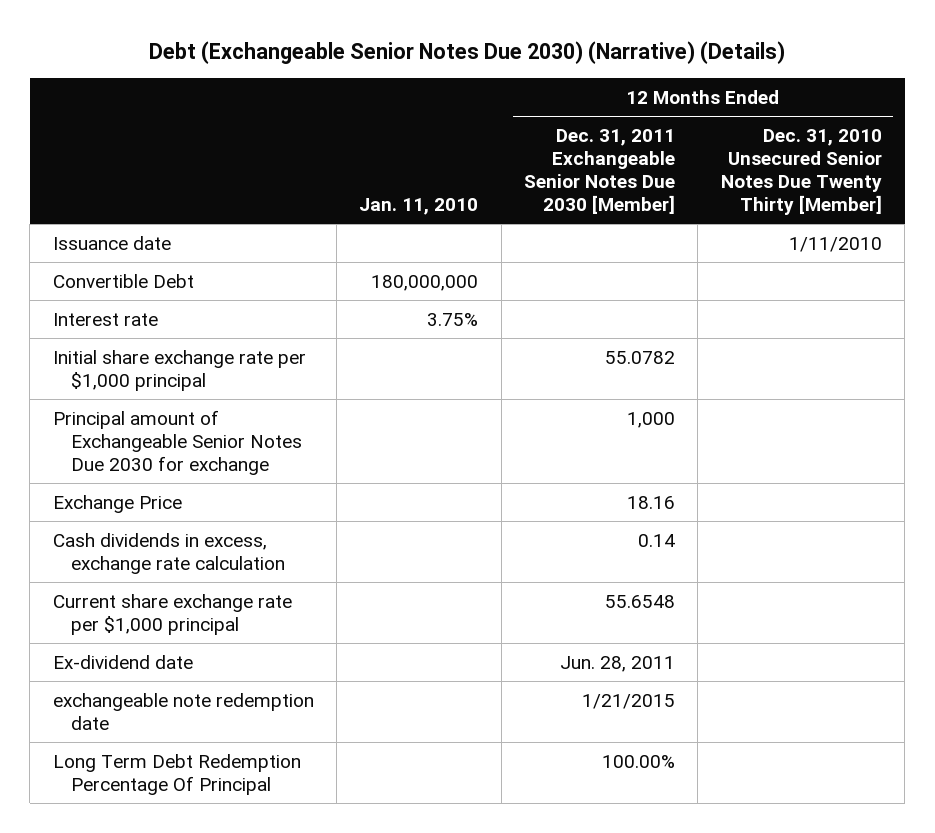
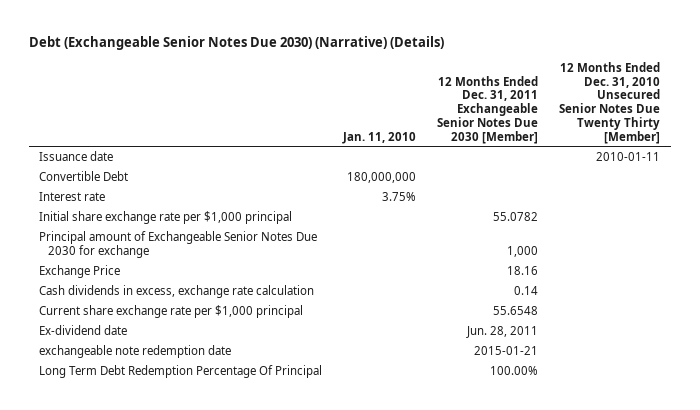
- Issuance date | | | 1/11/2010
+ Issuance date | | | 2010-01-11
- exchangeable note redemption date | | 1/21/2015 |
+ exchangeable note redemption date | | 2015-01-21 |

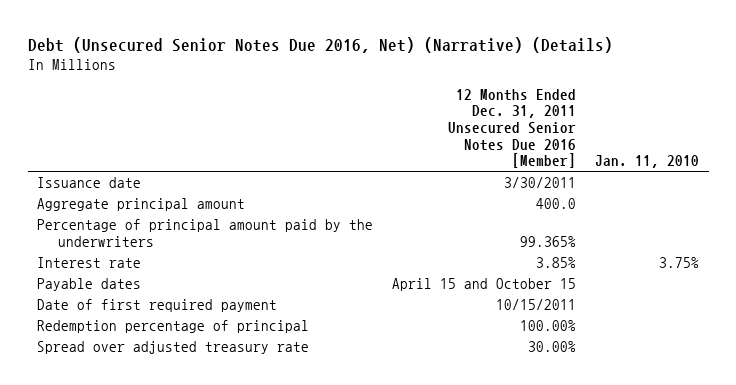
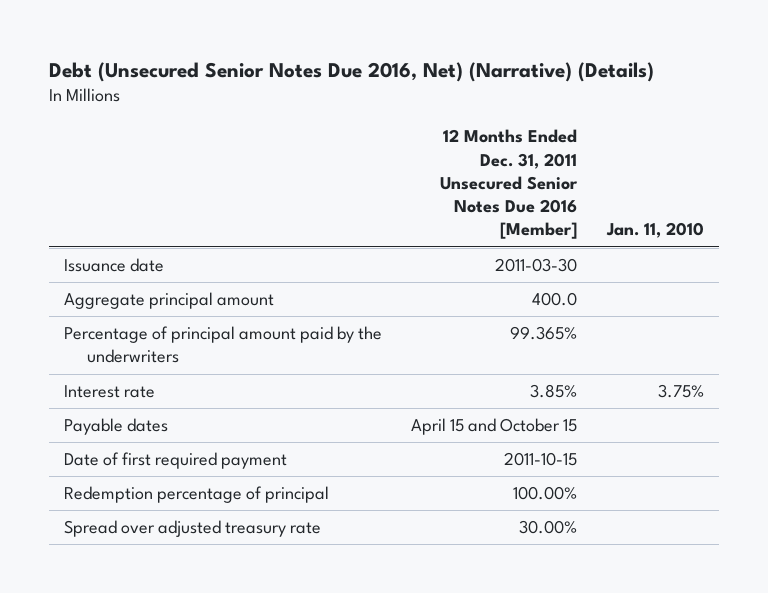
- Issuance date | 3/30/2011 |
+ Issuance date | 2011-03-30 |
- Date of first required payment | 10/15/2011 |
+ Date of first required payment | 2011-10-15 |

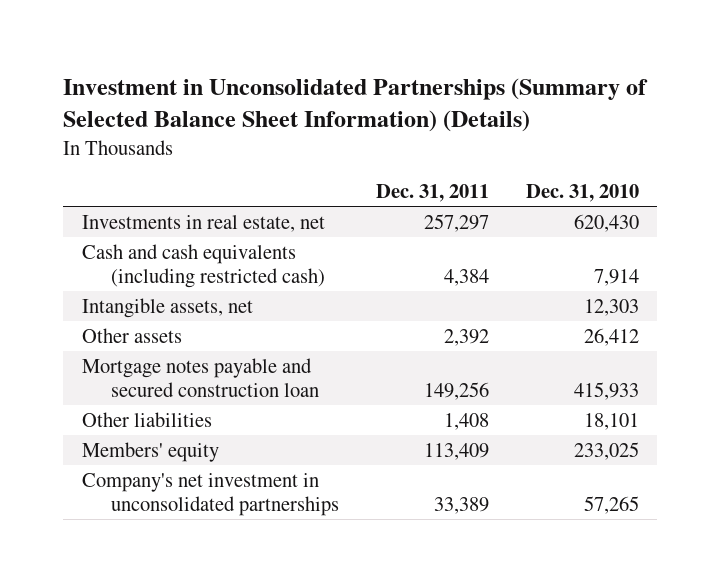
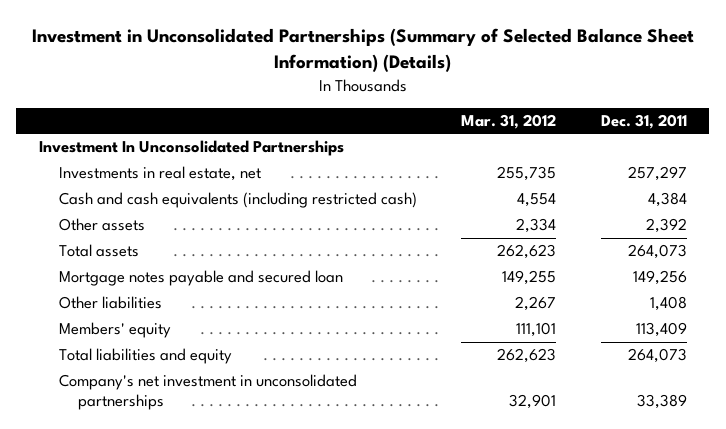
- | Dec. 31, 2011 | Dec. 31, 2010
+ | Mar. 31, 2012 | Dec. 31, 2011
+ Investment In Unconsolidated Partnerships
- Intangible assets, net | | 12,303
- Mortgage notes payable and secured construction loan | 149,256 | 415,933
+ Total assets | 262,623 | 264,073
+ Mortgage notes payable and secured loan | 149,255 | 149,256
+ Total liabilities and equity | 262,623 | 264,073

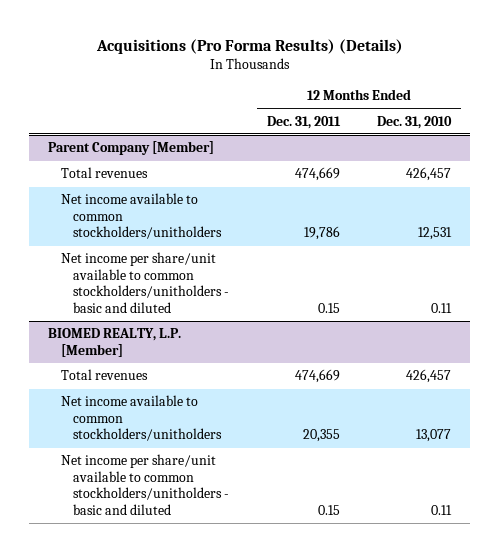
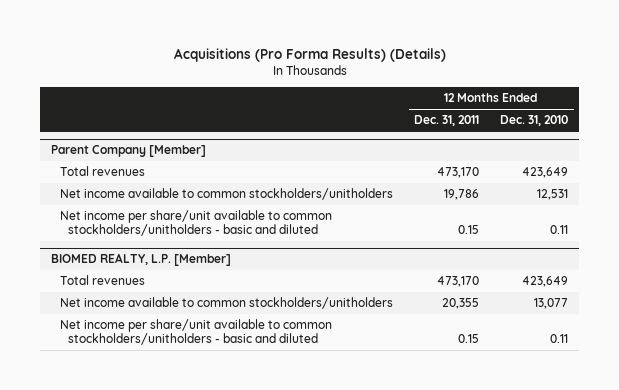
@ Parent Company [Member]
- Total revenues | 474,669 | 426,457
+ Total revenues | 473,170 | 423,649
@ BIOMED REALTY, L.P. [Member]
- Total revenues | 474,669 | 426,457
+ Total revenues | 473,170 | 423,649

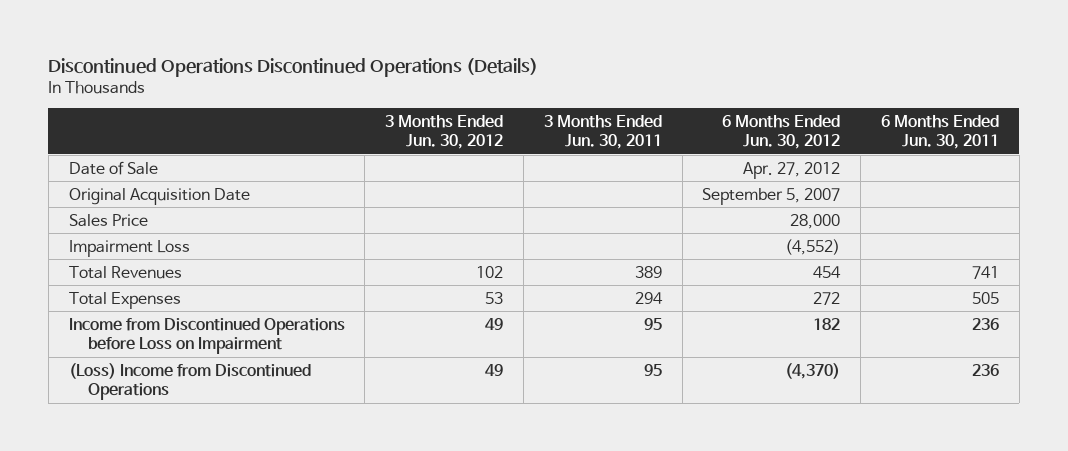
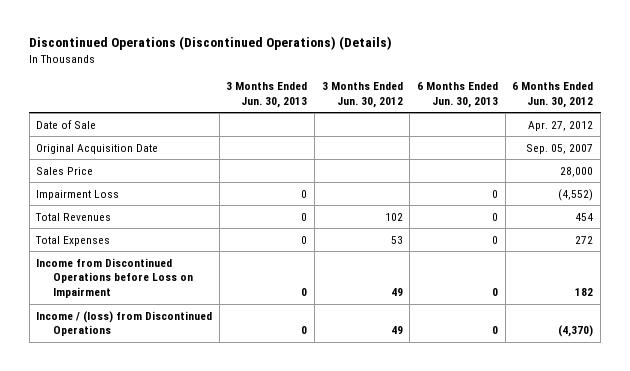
- Discontinued Operations Discontinued Operations (Details)
+ Discontinued Operations (Discontinued Operations) (Details)
- | 3 Months Ended Jun. 30, 2012 | 3 Months Ended Jun. 30, 2011 | 6 Months Ended Jun. 30, 2012 | 6 Months Ended Jun. 30, 2011
+ | 3 Months Ended Jun. 30, 2013 | 3 Months Ended Jun. 30, 2012 | 6 Months Ended Jun. 30, 2013 | 6 Months Ended Jun. 30, 2012
- Original Acquisition Date | | | September 5, 2007 |
+ Original Acquisition Date | | | | Sep. 05, 2007
- (Loss) Income from Discontinued Operations | 49 | 95 | (4,370) | 236
+ Income / (loss) from Discontinued Operations | 0 | 49 | 0 | (4,370)

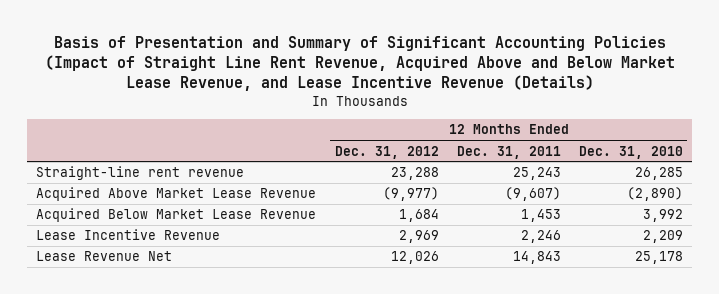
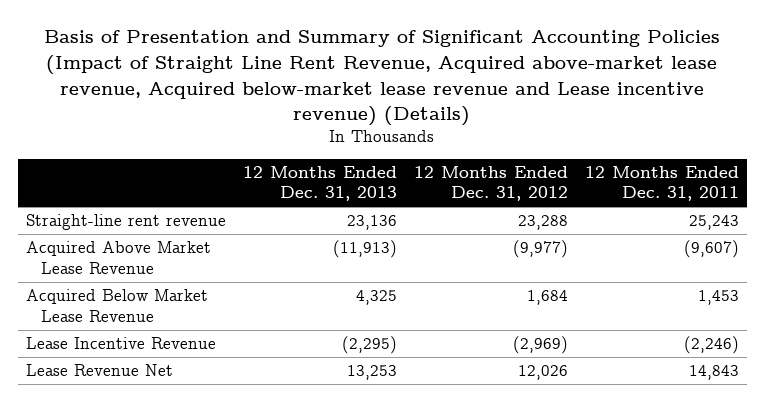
- Basis of Presentation and Summary of Significant Accounting Policies (Impact of Straight Line Rent Revenue, Acquired Above and Below Market Lease Revenue, and Lease Incentive Revenue (Details)
+ Basis of Presentation and Summary of Significant Accounting Policies (Impact of Straight Line Rent Revenue, Acquired above-market lease revenue, Acquired below-market lease revenue and Lease incentive revenue) (Details)
- | 12 Months Ended Dec. 31, 2012 | 12 Months Ended Dec. 31, 2011 | 12 Months Ended Dec. 31, 2010
+ | 12 Months Ended Dec. 31, 2013 | 12 Months Ended Dec. 31, 2012 | 12 Months Ended Dec. 31, 2011
- Lease Incentive Revenue | 2,969 | 2,246 | 2,209
+ Lease Incentive Revenue | (2,295) | (2,969) | (2,246)

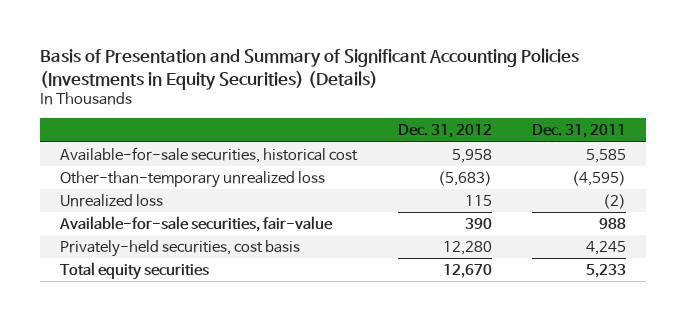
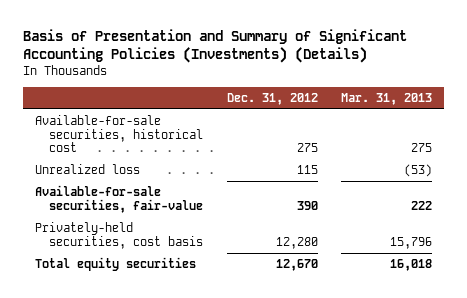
- Basis of Presentation and Summary of Significant Accounting Policies (Investments in Equity Securities) (Details)
+ Basis of Presentation and Summary of Significant Accounting Policies (Investments) (Details)
- | Dec. 31, 2012 | Dec. 31, 2011
+ | Dec. 31, 2012 | Mar. 31, 2013
- Available-for-sale securities, historical cost | 5,958 | 5,585
- Other-than-temporary unrealized loss | (5,683) | (4,595)
+ Available-for-sale securities, historical cost | 275 | 275

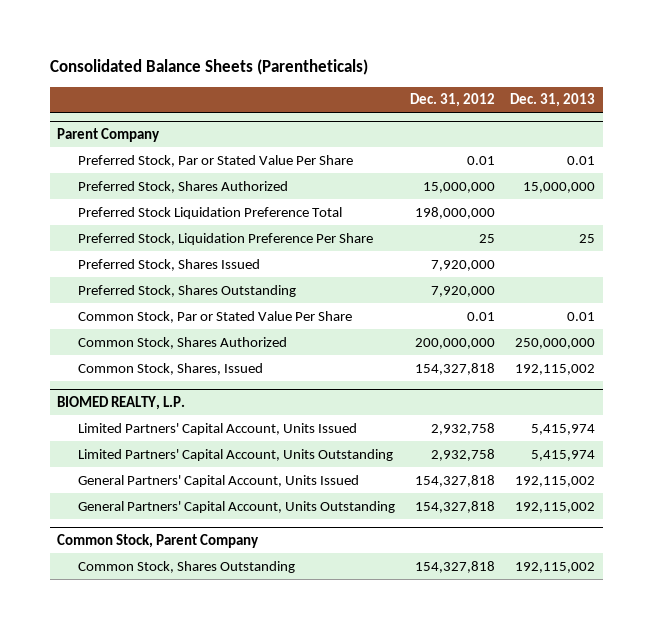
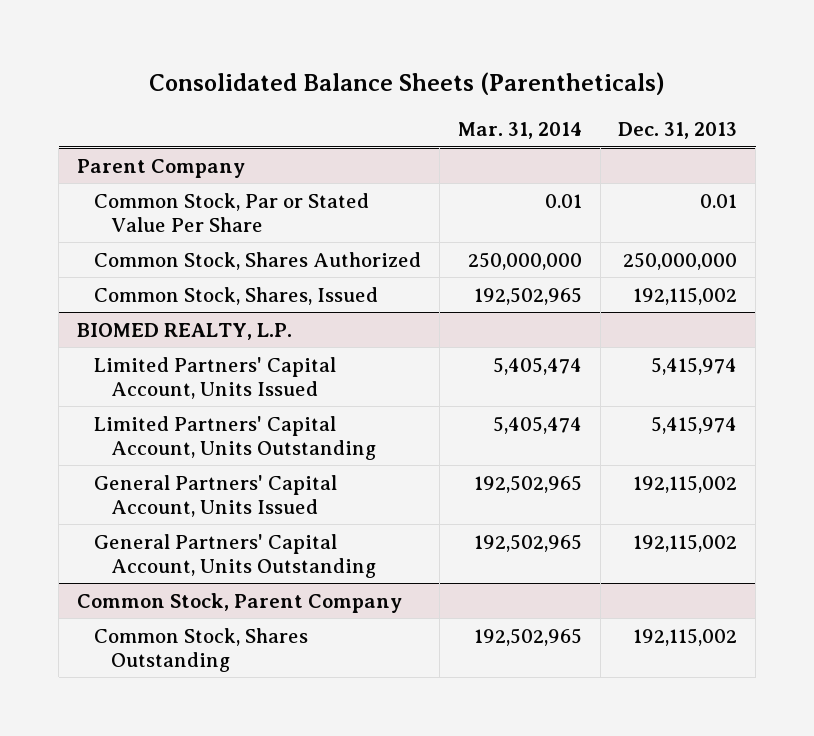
- | Dec. 31, 2012 | Dec. 31, 2013
+ | Mar. 31, 2014 | Dec. 31, 2013
@ Parent Company
- Preferred Stock, Par or Stated Value Per Share | 0.01 | 0.01
- Preferred Stock, Shares Authorized | 15,000,000 | 15,000,000
- Preferred Stock Liquidation Preference Total | 198,000,000 |
- Preferred Stock, Liquidation Preference Per Share | 25 | 25
- Preferred Stock, Shares Issued | 7,920,000 |
- Preferred Stock, Shares Outstanding | 7,920,000 |

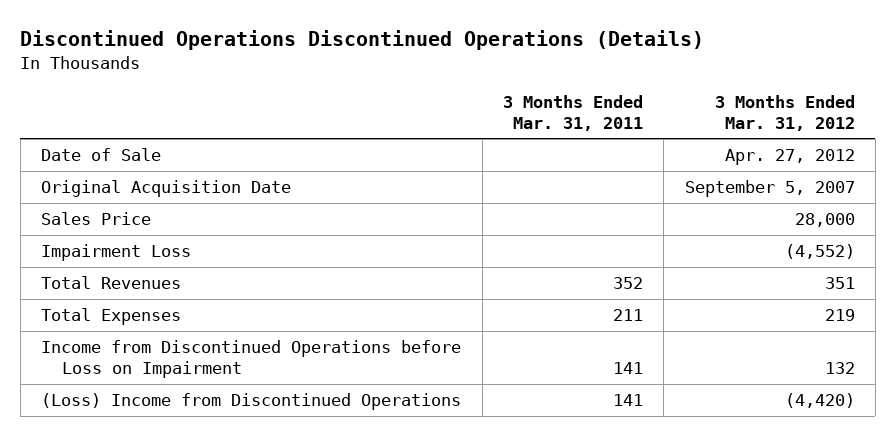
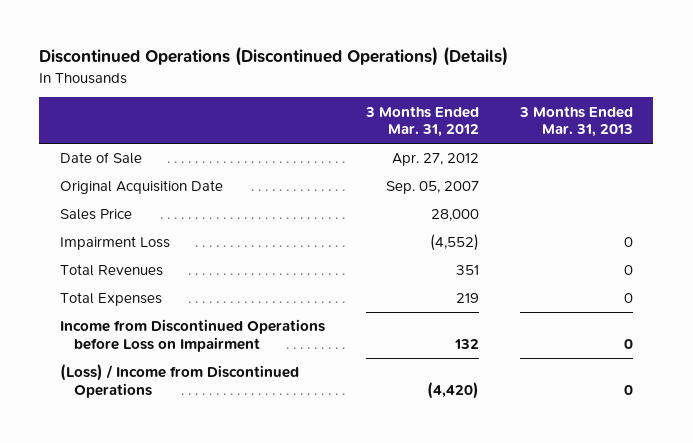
- Discontinued Operations Discontinued Operations (Details)
+ Discontinued Operations (Discontinued Operations) (Details)
- | 3 Months Ended Mar. 31, 2011 | 3 Months Ended Mar. 31, 2012
+ | 3 Months Ended Mar. 31, 2012 | 3 Months Ended Mar. 31, 2013
- Original Acquisition Date | | September 5, 2007
+ Original Acquisition Date | Sep. 05, 2007 |
- (Loss) Income from Discontinued Operations | 141 | (4,420)
+ (Loss) / Income from Discontinued Operations | (4,420) | 0

